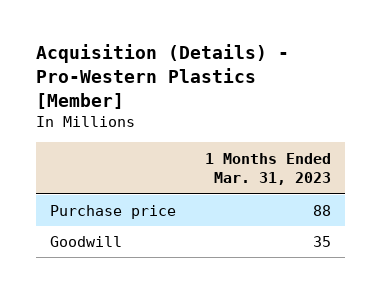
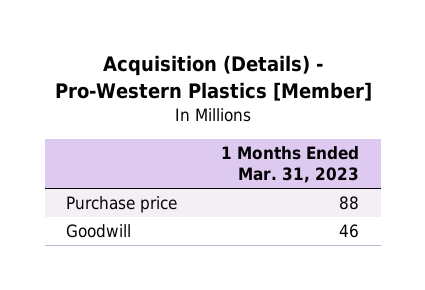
- Goodwill | 35
+ Goodwill | 46

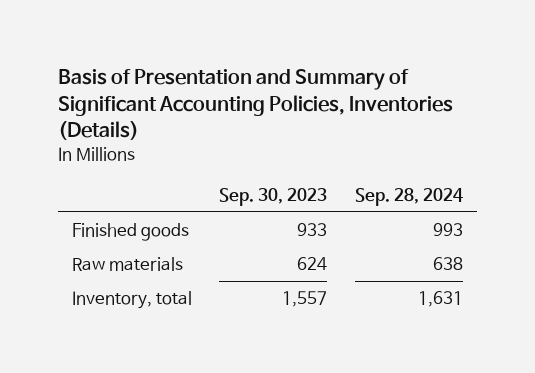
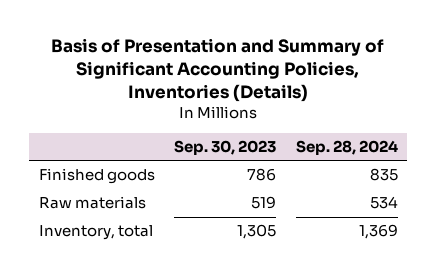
- Finished goods | 933 | 993
- Raw materials | 624 | 638
- Inventory, total | 1,557 | 1,631
+ Finished goods | 786 | 835
+ Raw materials | 519 | 534
+ Inventory, total | 1,305 | 1,369

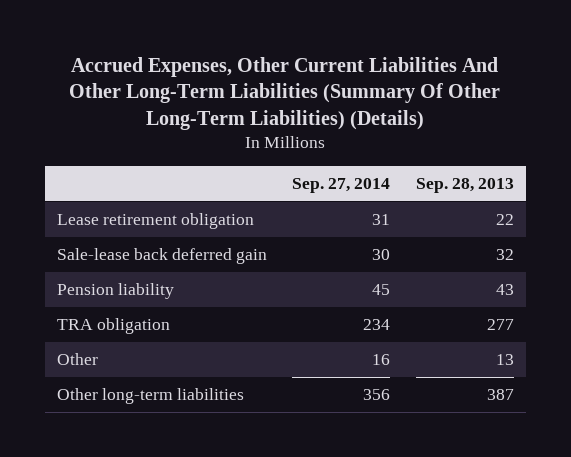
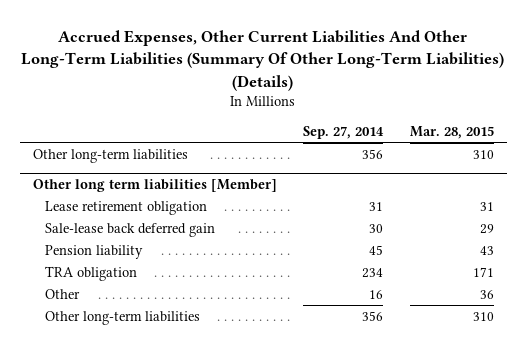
- | Sep. 27, 2014 | Sep. 28, 2013
+ | Sep. 27, 2014 | Mar. 28, 2015
+ Other long-term liabilities | 356 | 310
+ Other long term liabilities [Member]

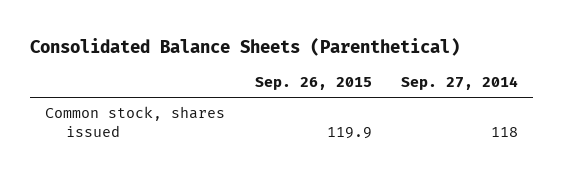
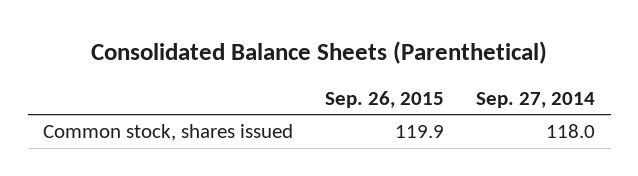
- Common stock, shares issued | 119.9 | 118
+ Common stock, shares issued | 119.9 | 118.0

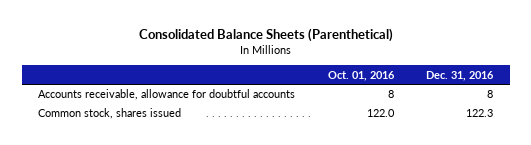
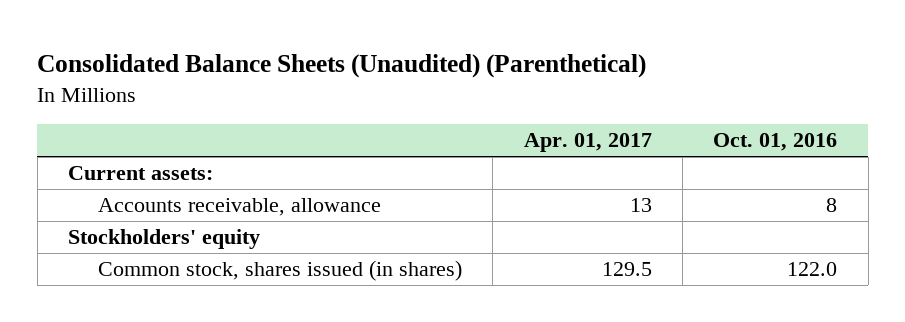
- Consolidated Balance Sheets (Parenthetical)
+ Consolidated Balance Sheets (Unaudited) (Parenthetical)
- | Oct. 01, 2016 | Dec. 31, 2016
+ | Apr. 01, 2017 | Oct. 01, 2016
- Accounts receivable, allowance for doubtful accounts | 8 | 8
- Common stock, shares issued | 122.0 | 122.3
+ Current assets:
+ Accounts receivable, allowance | 13 | 8
+ Stockholders' equity
+ Common stock, shares issued (in shares) | 129.5 | 122.0

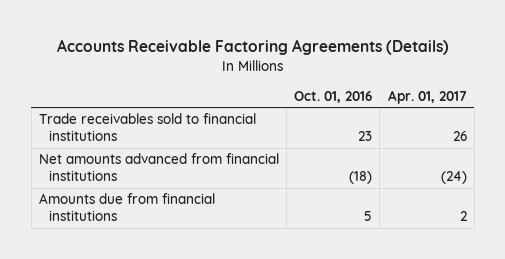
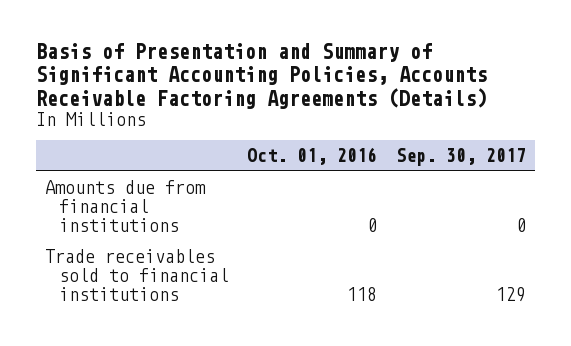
- Accounts Receivable Factoring Agreements (Details)
+ Basis of Presentation and Summary of Significant Accounting Policies, Accounts Receivable Factoring Agreements (Details)
- | Oct. 01, 2016 | Apr. 01, 2017
+ | Oct. 01, 2016 | Sep. 30, 2017
- Trade receivables sold to financial institutions | 23 | 26
- Net amounts advanced from financial institutions | (18) | (24)
- Amounts due from financial institutions | 5 | 2
+ Amounts due from financial institutions | 0 | 0
+ Trade receivables sold to financial institutions | 118 | 129

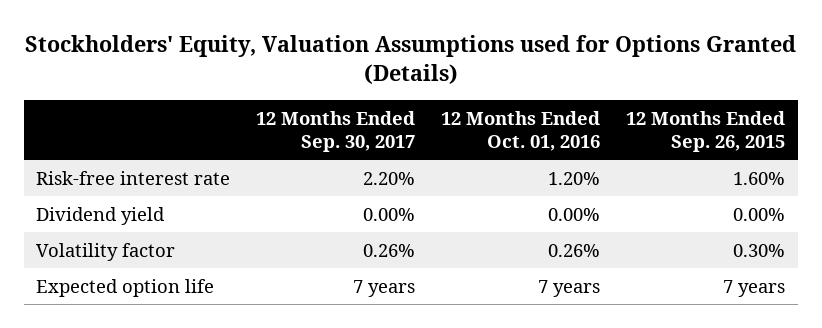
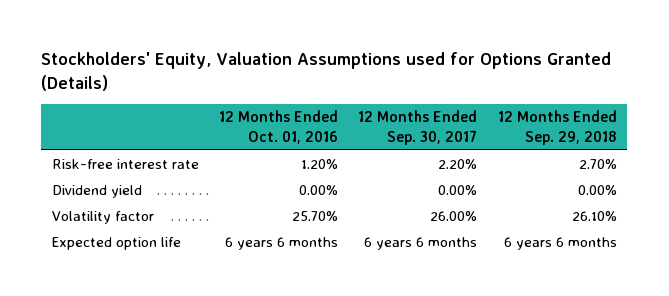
- | 12 Months Ended Sep. 30, 2017 | 12 Months Ended Oct. 01, 2016 | 12 Months Ended Sep. 26, 2015
+ | 12 Months Ended Oct. 01, 2016 | 12 Months Ended Sep. 30, 2017 | 12 Months Ended Sep. 29, 2018
- Volatility factor | 0.26% | 0.26% | 0.30%
- Expected option life | 7 years | 7 years | 7 years
+ Volatility factor | 25.70% | 26.00% | 26.10%
+ Expected option life | 6 years 6 months | 6 years 6 months | 6 years 6 months

